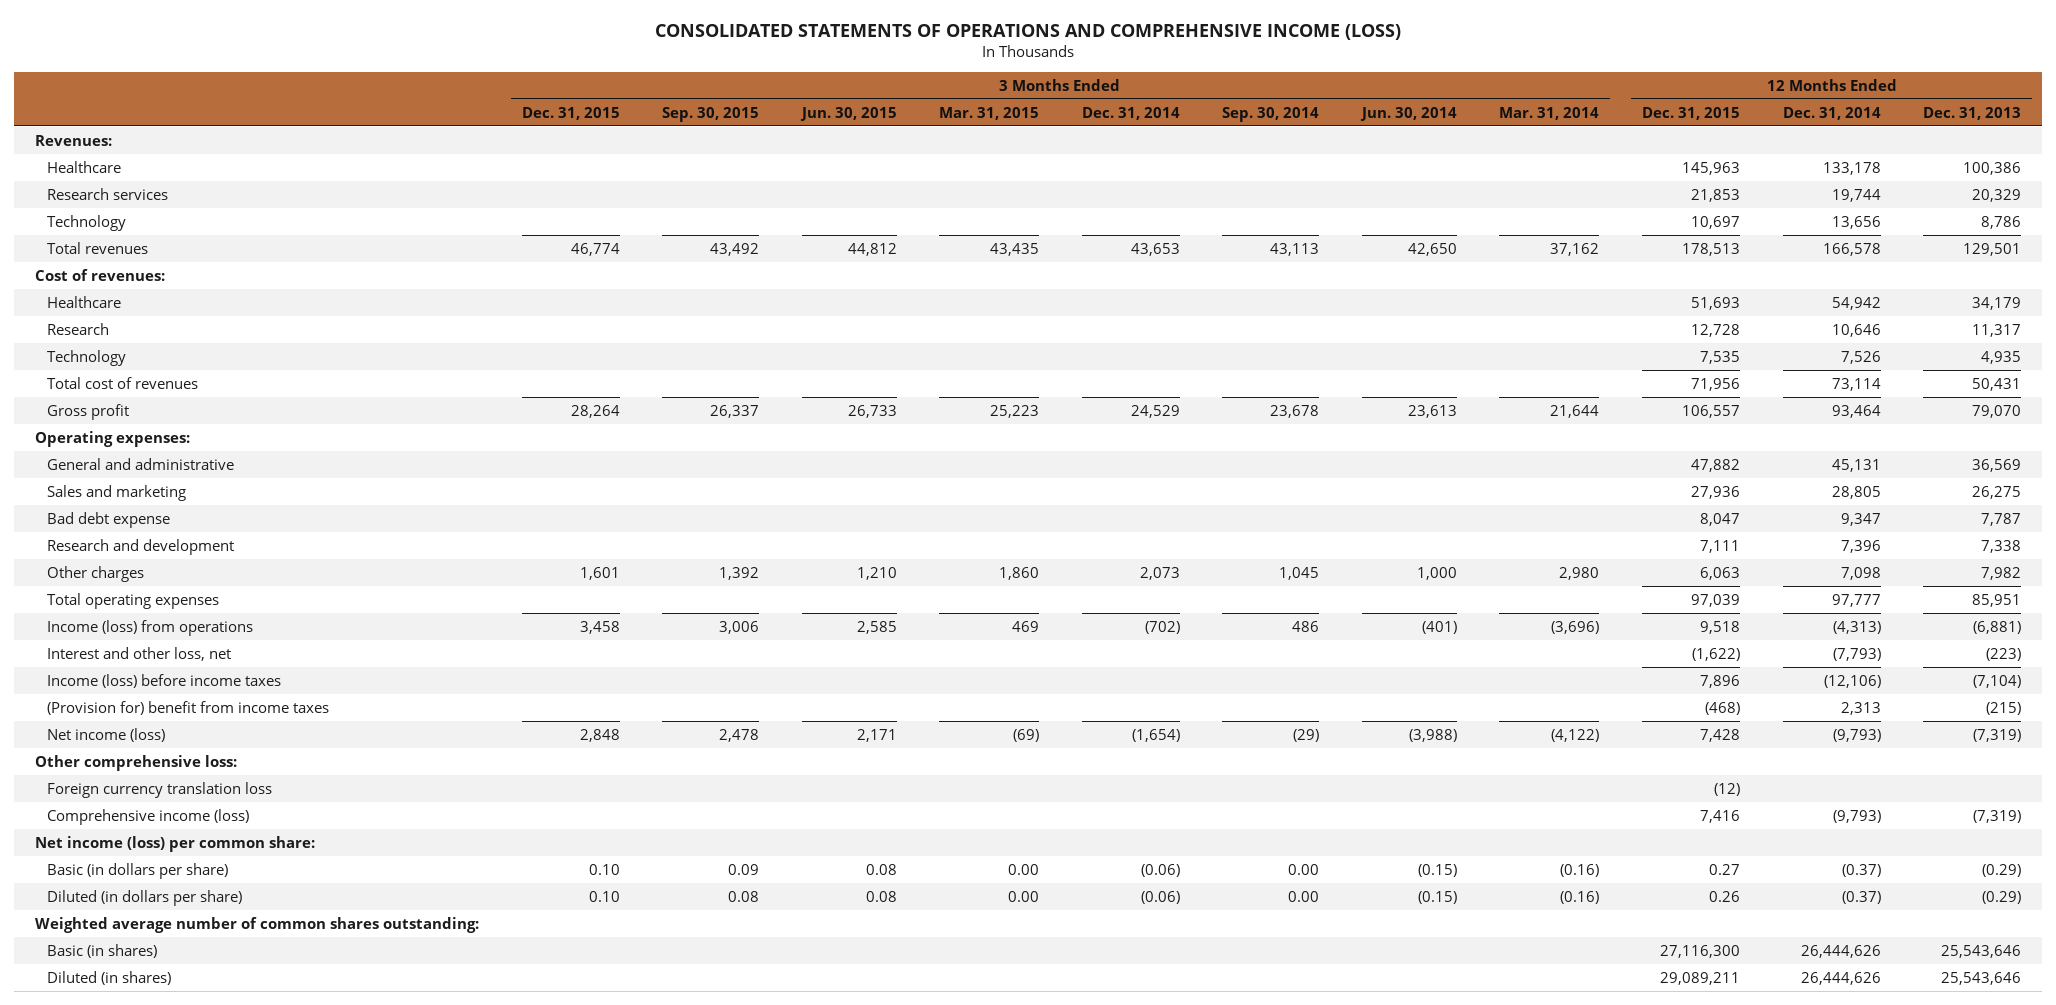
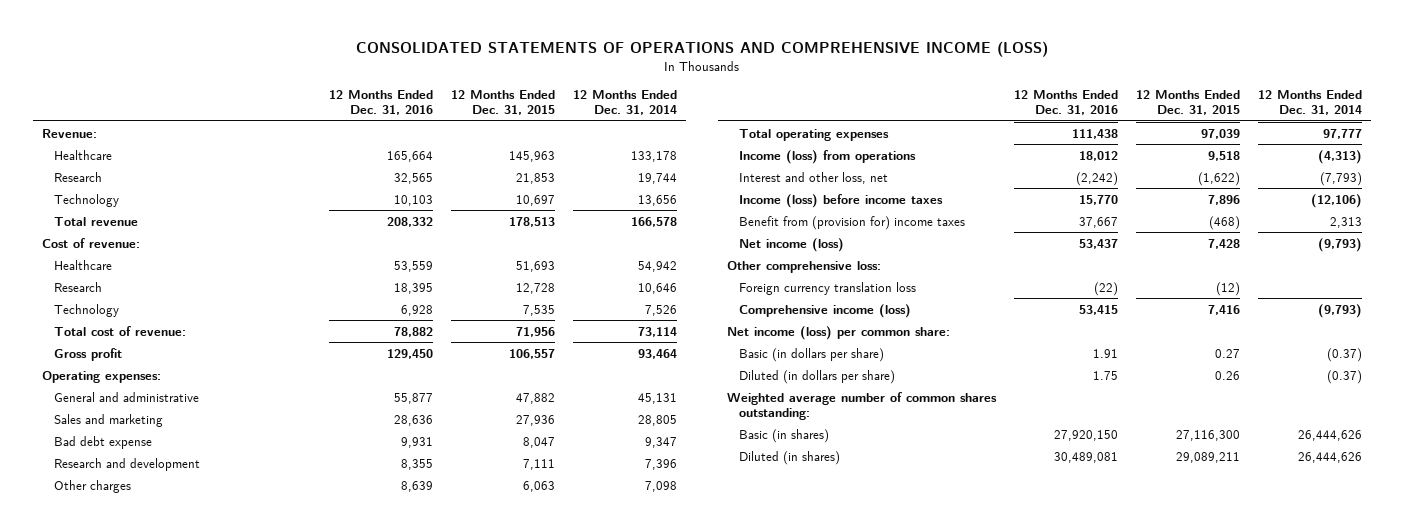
- | 3 Months Ended Dec. 31, 2015 | 3 Months Ended Sep. 30, 2015 | 3 Months Ended Jun. 30, 2015 | 3 Months Ended Mar. 31, 2015 | 3 Months Ended Dec. 31, 2014 | 3 Months Ended Sep. 30, 2014 | 3 Months Ended Jun. 30, 2014 | 3 Months Ended Mar. 31, 2014 | 12 Months Ended Dec. 31, 2015 | 12 Months Ended Dec. 31, 2014 | 12 Months Ended Dec. 31, 2013
+ | 12 Months Ended Dec. 31, 2016 | 12 Months Ended Dec. 31, 2015 | 12 Months Ended Dec. 31, 2014
- Revenues:
+ Revenue:
- Research services | | | | | | | | | 21,853 | 19,744 | 20,329
+ Research | 32,565 | 21,853 | 19,744
- Total revenues | 46,774 | 43,492 | 44,812 | 43,435 | 43,653 | 43,113 | 42,650 | 37,162 | 178,513 | 166,578 | 129,501
- Cost of revenues:
+ Total revenue | 208,332 | 178,513 | 166,578
+ Cost of revenue:
- Total cost of revenues | | | | | | | | | 71,956 | 73,114 | 50,431
+ Total cost of revenue: | 78,882 | 71,956 | 73,114
- (Provision for) benefit from income taxes | | | | | | | | | (468) | 2,313 | (215)
+ Benefit from (provision for) income taxes | 37,667 | (468) | 2,313

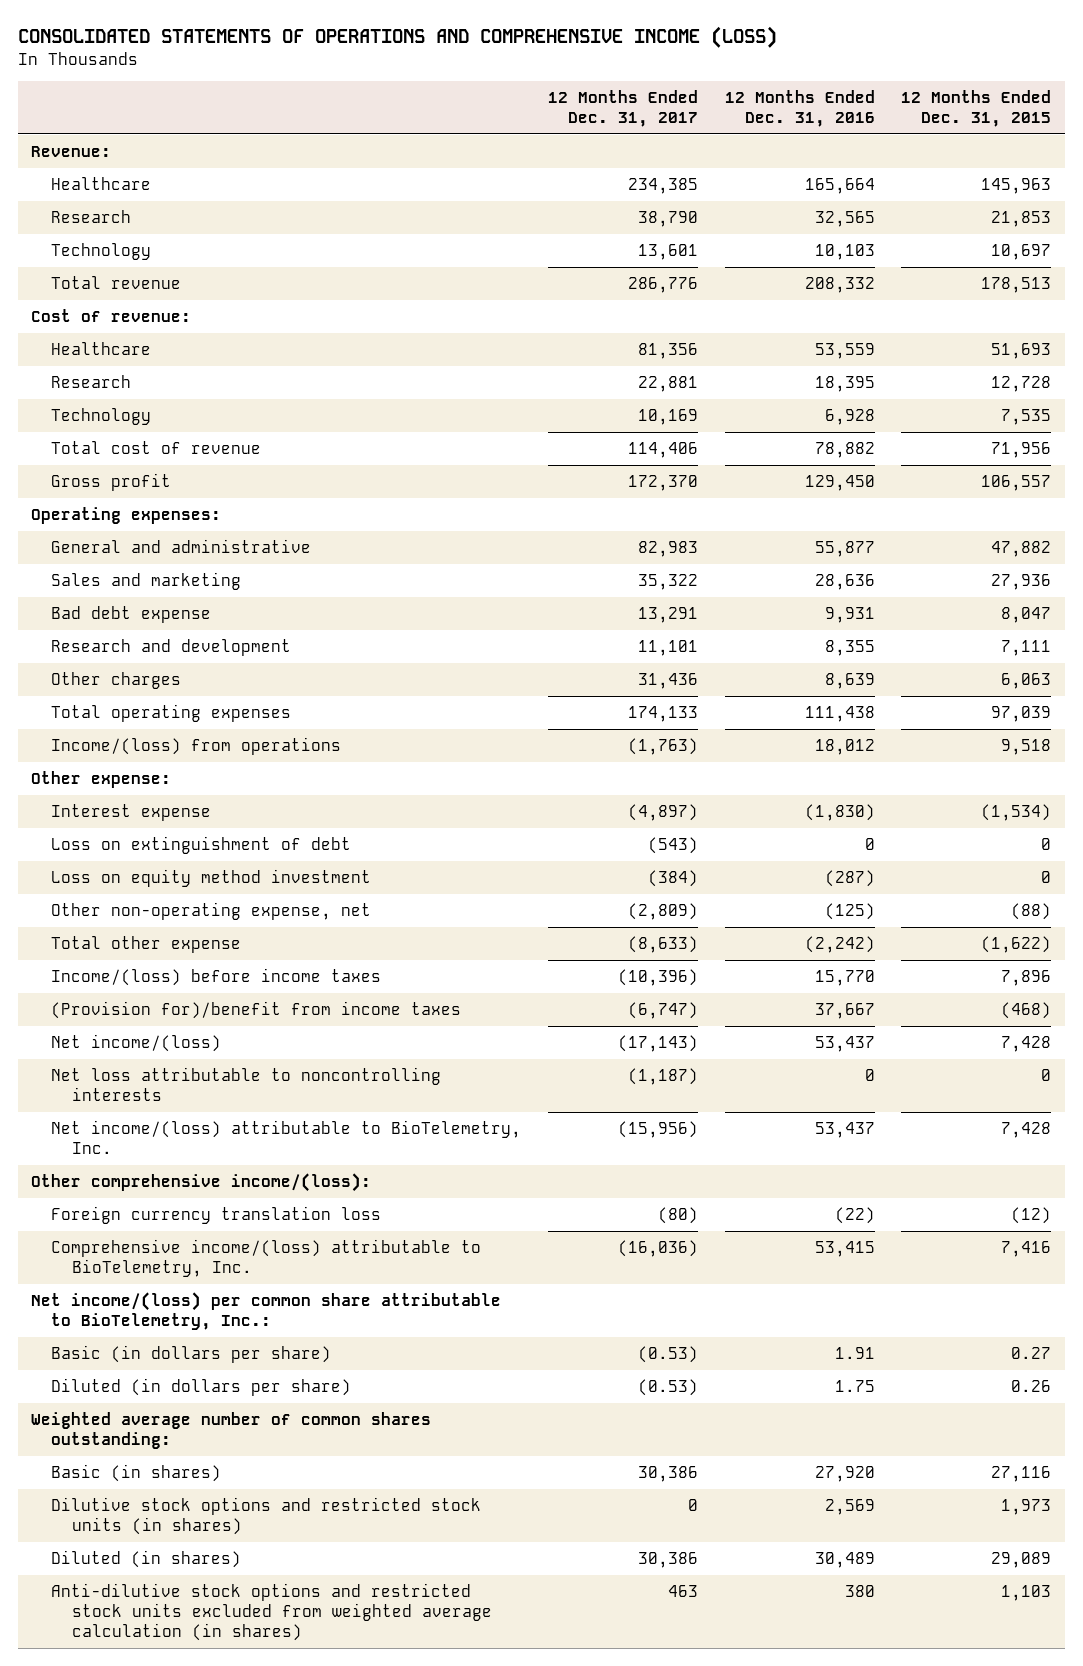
- | 12 Months Ended Dec. 31, 2016 | 12 Months Ended Dec. 31, 2015 | 12 Months Ended Dec. 31, 2014
+ | 12 Months Ended Dec. 31, 2017 | 12 Months Ended Dec. 31, 2016 | 12 Months Ended Dec. 31, 2015
- Total cost of revenue: | 78,882 | 71,956 | 73,114
+ Total cost of revenue | 114,406 | 78,882 | 71,956
- Income (loss) from operations | 18,012 | 9,518 | (4,313)
- Interest and other loss, net | (2,242) | (1,622) | (7,793)
- Income (loss) before income taxes | 15,770 | 7,896 | (12,106)
- Benefit from (provision for) income taxes | 37,667 | (468) | 2,313
- Net income (loss) | 53,437 | 7,428 | (9,793)
- Other comprehensive loss:
+ Income/(loss) from operations | (1,763) | 18,012 | 9,518
+ Other expense:
+ Interest expense | (4,897) | (1,830) | (1,534)
+ Loss on extinguishment of debt | (543) | 0 | 0
+ Loss on equity method investment | (384) | (287) | 0
+ Other non-operating expense, net | (2,809) | (125) | (88)
+ Total other expense | (8,633) | (2,242) | (1,622)
+ Income/(loss) before income taxes | (10,396) | 15,770 | 7,896
+ (Provision for)/benefit from income taxes | (6,747) | 37,667 | (468)
+ Net income/(loss) | (17,143) | 53,437 | 7,428
+ Net loss attributable to noncontrolling interests | (1,187) | 0 | 0
+ Net income/(loss) attributable to BioTelemetry, Inc. | (15,956) | 53,437 | 7,428
+ Other comprehensive income/(loss):
- Comprehensive income (loss) | 53,415 | 7,416 | (9,793)
- Net income (loss) per common share:
+ Comprehensive income/(loss) attributable to BioTelemetry, Inc. | (16,036) | 53,415 | 7,416
+ Net income/(loss) per common share attributable to BioTelemetry, Inc.:
- Basic (in shares) | 27,920,150 | 27,116,300 | 26,444,626
- Diluted (in shares) | 30,489,081 | 29,089,211 | 26,444,626
+ Basic (in shares) | 30,386 | 27,920 | 27,116
+ Dilutive stock options and restricted stock units (in shares) | 0 | 2,569 | 1,973
+ Diluted (in shares) | 30,386 | 30,489 | 29,089
+ Anti-dilutive stock options and restricted stock units excluded from weighted average calculation (in shares) | 463 | 380 | 1,103

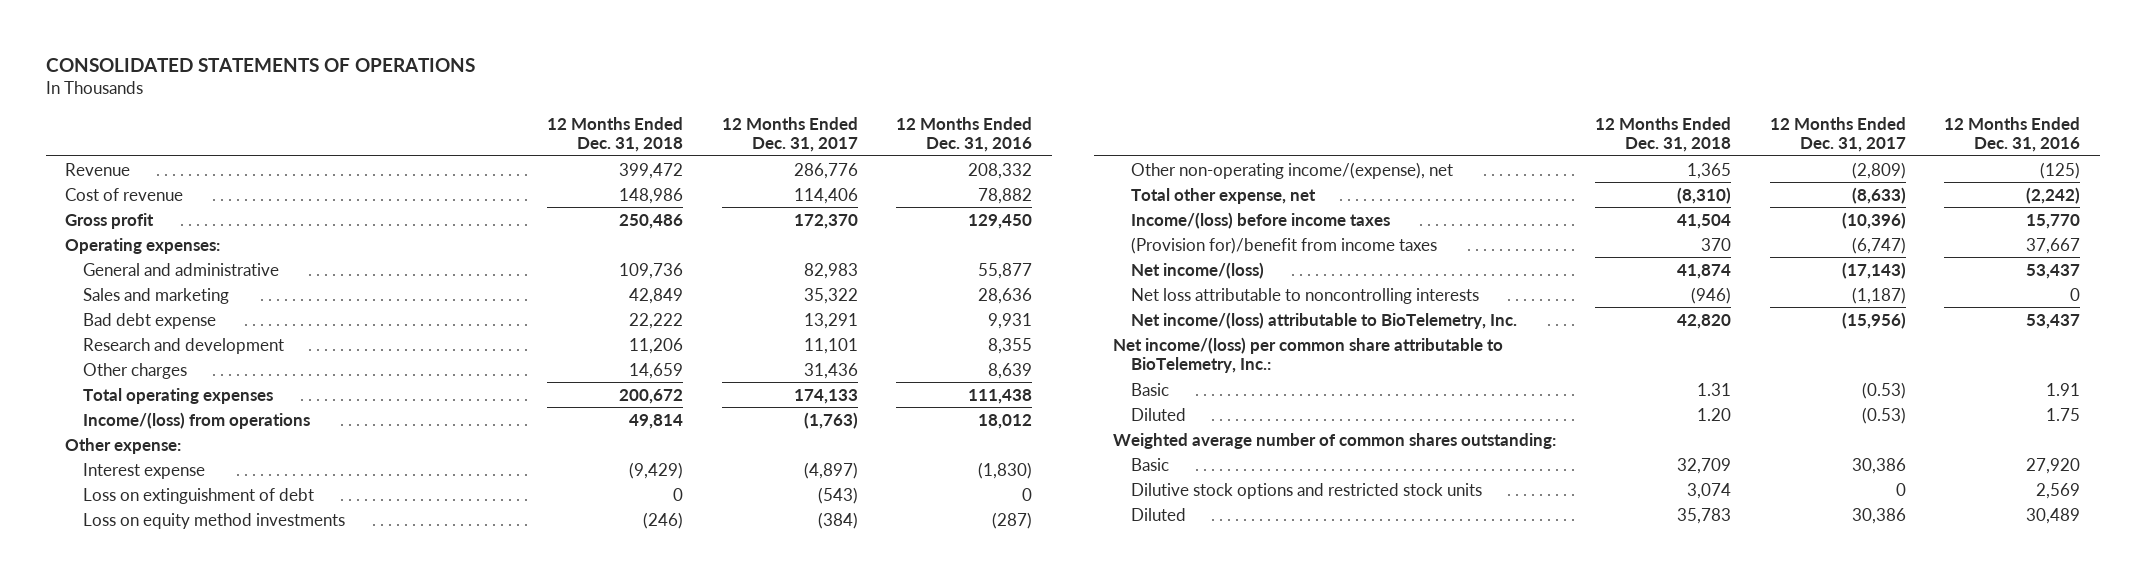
- CONSOLIDATED STATEMENTS OF OPERATIONS AND COMPREHENSIVE INCOME (LOSS)
+ CONSOLIDATED STATEMENTS OF OPERATIONS
- | 12 Months Ended Dec. 31, 2017 | 12 Months Ended Dec. 31, 2016 | 12 Months Ended Dec. 31, 2015
+ | 12 Months Ended Dec. 31, 2018 | 12 Months Ended Dec. 31, 2017 | 12 Months Ended Dec. 31, 2016
- Revenue:
- Healthcare | 234,385 | 165,664 | 145,963
- Research | 38,790 | 32,565 | 21,853
- Technology | 13,601 | 10,103 | 10,697
- Total revenue | 286,776 | 208,332 | 178,513
- Cost of revenue:
- Healthcare | 81,356 | 53,559 | 51,693
- Research | 22,881 | 18,395 | 12,728
- Technology | 10,169 | 6,928 | 7,535
- Total cost of revenue | 114,406 | 78,882 | 71,956
+ Revenue | 399,472 | 286,776 | 208,332
+ Cost of revenue | 148,986 | 114,406 | 78,882
- Loss on equity method investment | (384) | (287) | 0
- Other non-operating expense, net | (2,809) | (125) | (88)
- Total other expense | (8,633) | (2,242) | (1,622)
+ Loss on equity method investments | (246) | (384) | (287)
+ Other non-operating income/(expense), net | 1,365 | (2,809) | (125)
+ Total other expense, net | (8,310) | (8,633) | (2,242)
- Other comprehensive income/(loss):
- Foreign currency translation loss | (80) | (22) | (12)
- Comprehensive income/(loss) attributable to BioTelemetry, Inc. | (16,036) | 53,415 | 7,416
- Basic (in dollars per share) | (0.53) | 1.91 | 0.27
- Diluted (in dollars per share) | (0.53) | 1.75 | 0.26
+ Basic | 1.31 | (0.53) | 1.91
+ Diluted | 1.20 | (0.53) | 1.75
- Basic (in shares) | 30,386 | 27,920 | 27,116
- Dilutive stock options and restricted stock units (in shares) | 0 | 2,569 | 1,973
- Diluted (in shares) | 30,386 | 30,489 | 29,089
- Anti-dilutive stock options and restricted stock units excluded from weighted average calculation (in shares) | 463 | 380 | 1,103
+ Basic | 32,709 | 30,386 | 27,920
+ Dilutive stock options and restricted stock units | 3,074 | 0 | 2,569
+ Diluted | 35,783 | 30,386 | 30,489

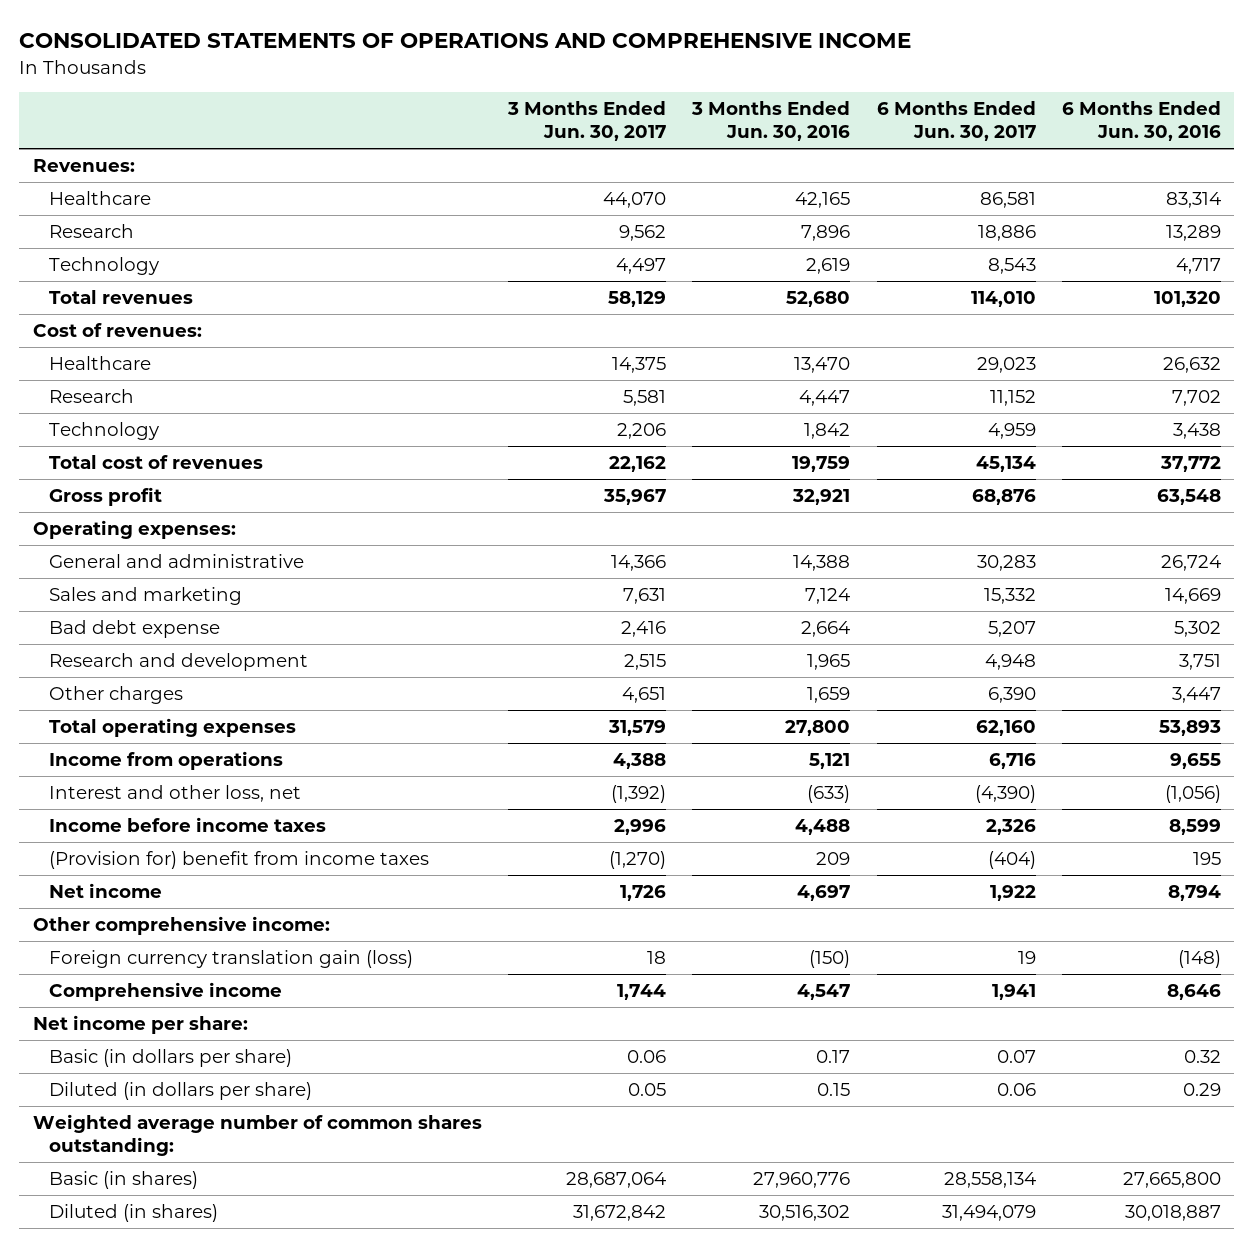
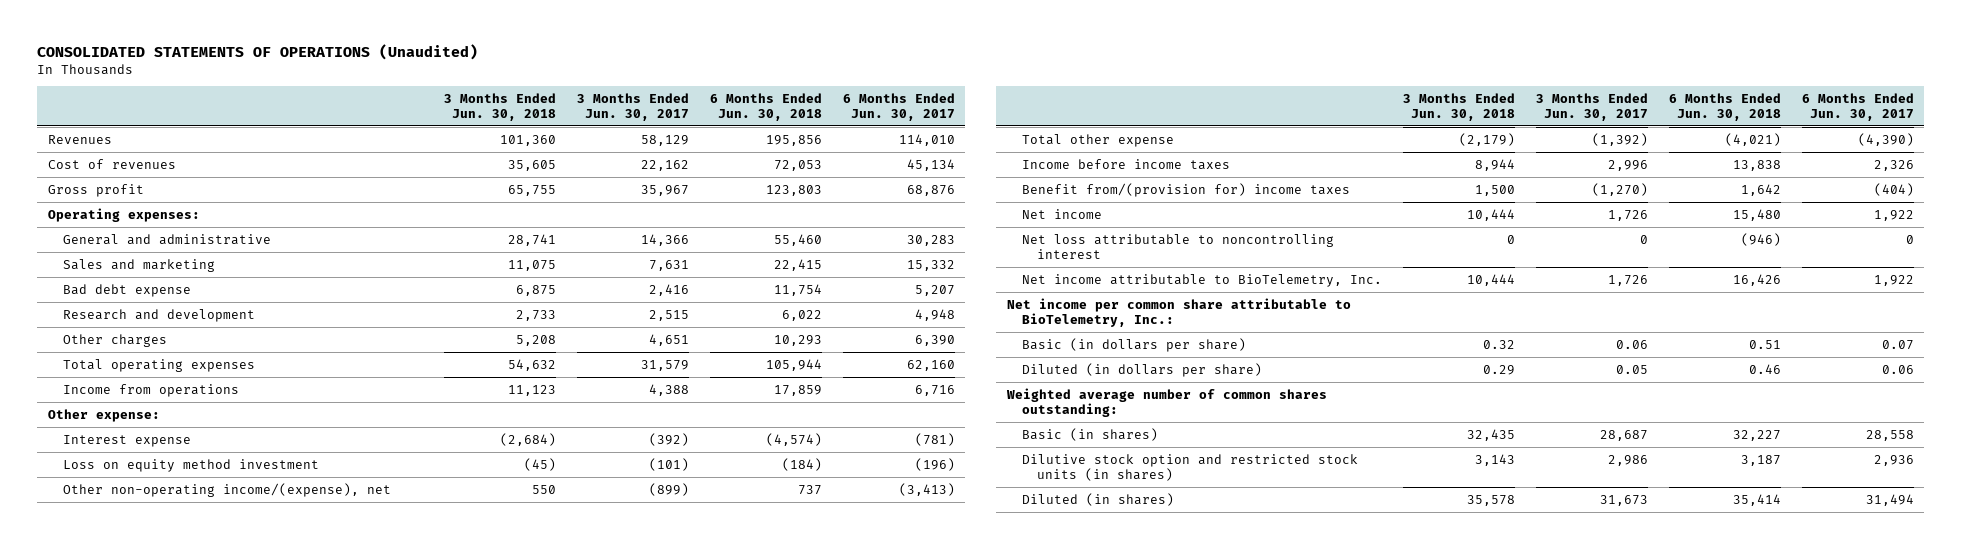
- CONSOLIDATED STATEMENTS OF OPERATIONS AND COMPREHENSIVE INCOME
+ CONSOLIDATED STATEMENTS OF OPERATIONS (Unaudited)
- | 3 Months Ended Jun. 30, 2017 | 3 Months Ended Jun. 30, 2016 | 6 Months Ended Jun. 30, 2017 | 6 Months Ended Jun. 30, 2016
+ | 3 Months Ended Jun. 30, 2018 | 3 Months Ended Jun. 30, 2017 | 6 Months Ended Jun. 30, 2018 | 6 Months Ended Jun. 30, 2017
- Revenues:
- Healthcare | 44,070 | 42,165 | 86,581 | 83,314
- Research | 9,562 | 7,896 | 18,886 | 13,289
- Technology | 4,497 | 2,619 | 8,543 | 4,717
- Total revenues | 58,129 | 52,680 | 114,010 | 101,320
- Cost of revenues:
- Healthcare | 14,375 | 13,470 | 29,023 | 26,632
- Research | 5,581 | 4,447 | 11,152 | 7,702
- Technology | 2,206 | 1,842 | 4,959 | 3,438
- Total cost of revenues | 22,162 | 19,759 | 45,134 | 37,772
+ Revenues | 101,360 | 58,129 | 195,856 | 114,010
+ Cost of revenues | 35,605 | 22,162 | 72,053 | 45,134
- Interest and other loss, net | (1,392) | (633) | (4,390) | (1,056)
+ Other expense:
+ Interest expense | (2,684) | (392) | (4,574) | (781)
+ Loss on equity method investment | (45) | (101) | (184) | (196)
+ Other non-operating income/(expense), net | 550 | (899) | 737 | (3,413)
+ Total other expense | (2,179) | (1,392) | (4,021) | (4,390)
- (Provision for) benefit from income taxes | (1,270) | 209 | (404) | 195
+ Benefit from/(provision for) income taxes | 1,500 | (1,270) | 1,642 | (404)
- Other comprehensive income:
- Foreign currency translation gain (loss) | 18 | (150) | 19 | (148)
- Comprehensive income | 1,744 | 4,547 | 1,941 | 8,646
- Net income per share:
+ Net loss attributable to noncontrolling interest | 0 | 0 | (946) | 0
+ Net income attributable to BioTelemetry, Inc. | 10,444 | 1,726 | 16,426 | 1,922
+ Net income per common share attributable to BioTelemetry, Inc.:
- Basic (in shares) | 28,687,064 | 27,960,776 | 28,558,134 | 27,665,800
- Diluted (in shares) | 31,672,842 | 30,516,302 | 31,494,079 | 30,018,887
+ Basic (in shares) | 32,435 | 28,687 | 32,227 | 28,558
+ Dilutive stock option and restricted stock units (in shares) | 3,143 | 2,986 | 3,187 | 2,936
+ Diluted (in shares) | 35,578 | 31,673 | 35,414 | 31,494

